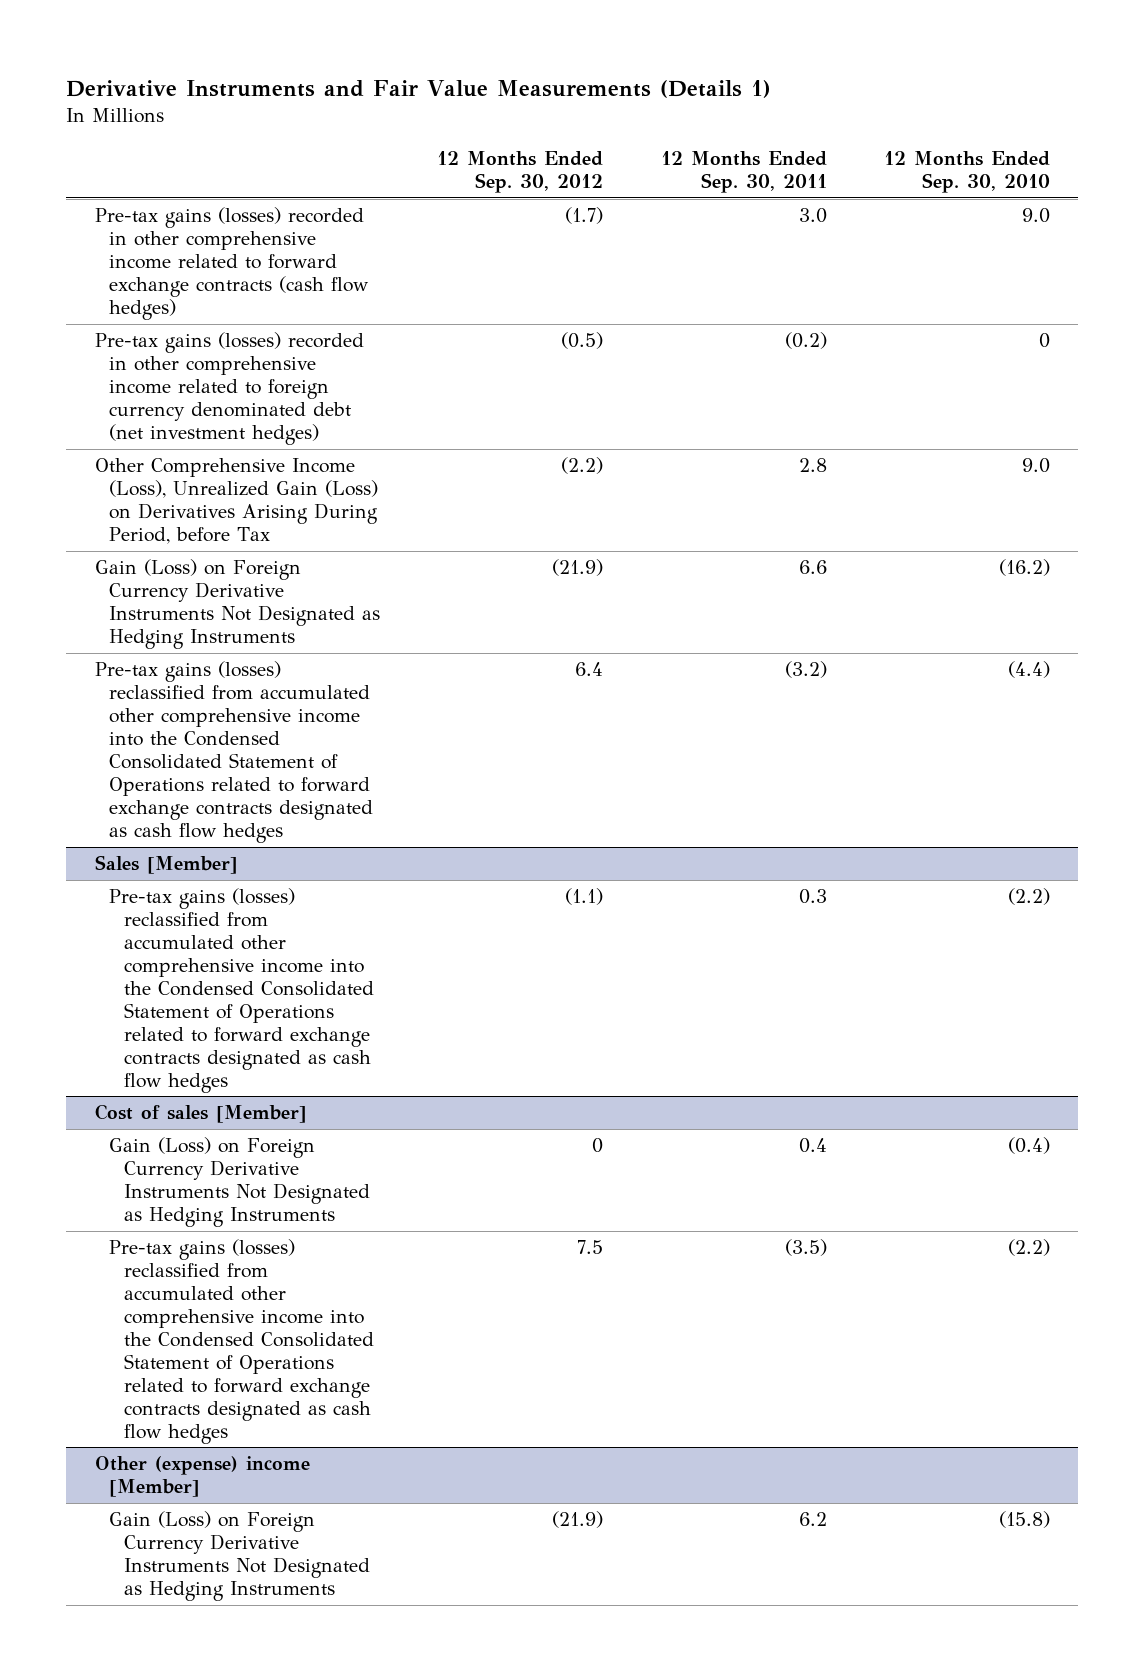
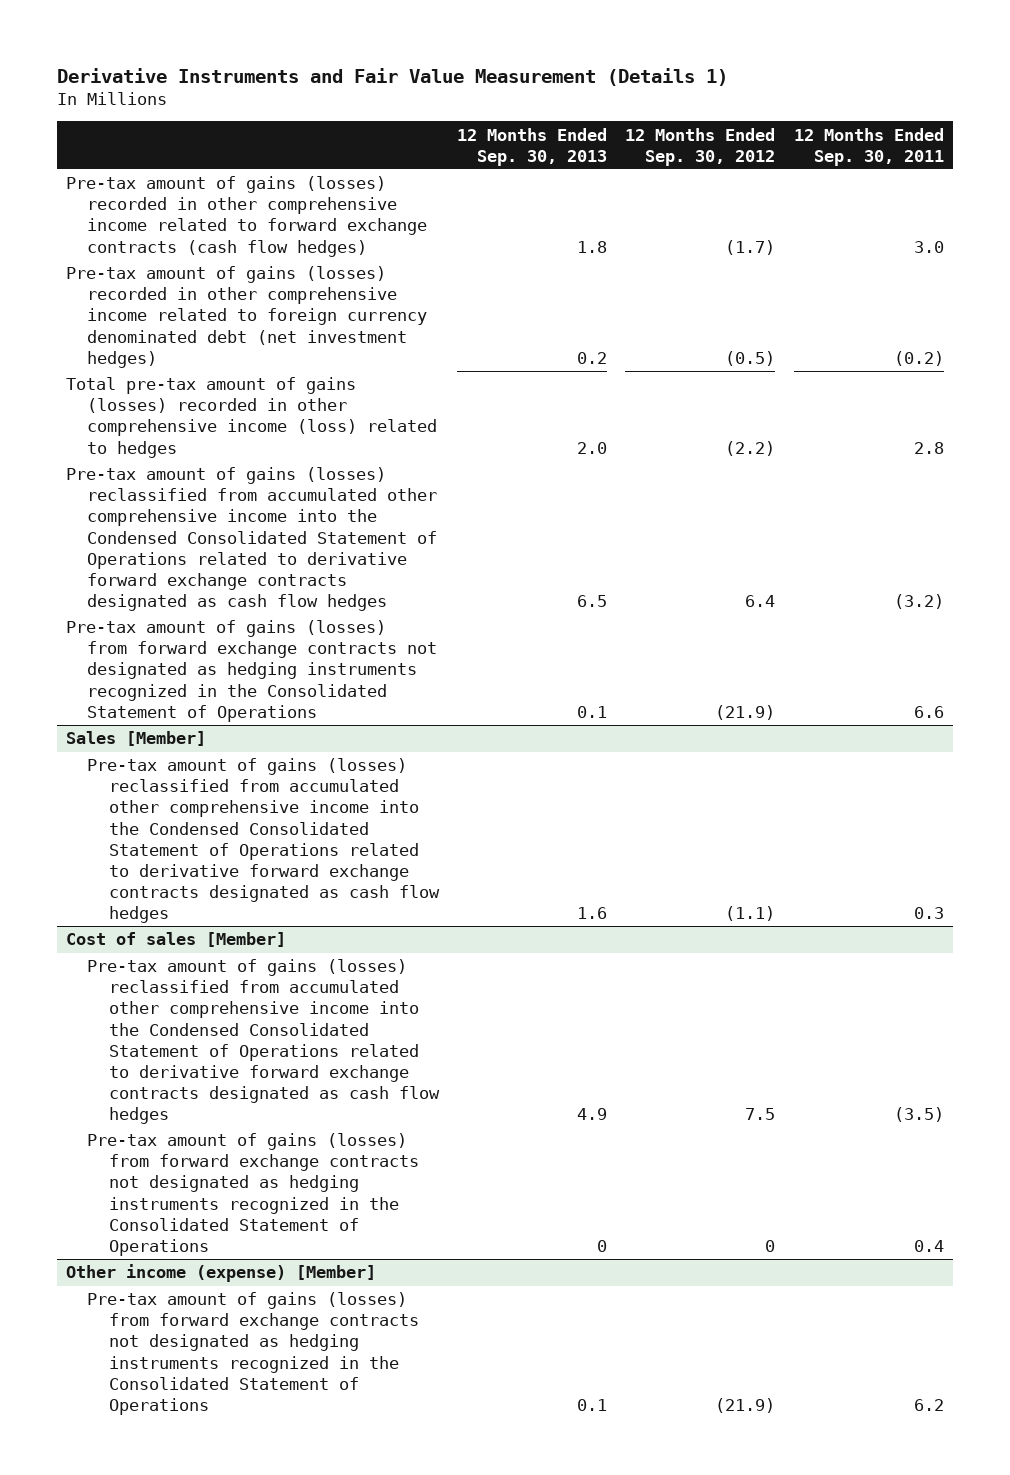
- Derivative Instruments and Fair Value Measurements (Details 1)
+ Derivative Instruments and Fair Value Measurement (Details 1)
- | 12 Months Ended Sep. 30, 2012 | 12 Months Ended Sep. 30, 2011 | 12 Months Ended Sep. 30, 2010
+ | 12 Months Ended Sep. 30, 2013 | 12 Months Ended Sep. 30, 2012 | 12 Months Ended Sep. 30, 2011
- Pre-tax gains (losses) recorded in other comprehensive income related to forward exchange contracts (cash flow hedges) | (1.7) | 3.0 | 9.0
- Pre-tax gains (losses) recorded in other comprehensive income related to foreign currency denominated debt (net investment hedges) | (0.5) | (0.2) | 0
- Other Comprehensive Income (Loss), Unrealized Gain (Loss) on Derivatives Arising During Period, before Tax | (2.2) | 2.8 | 9.0
- Gain (Loss) on Foreign Currency Derivative Instruments Not Designated as Hedging Instruments | (21.9) | 6.6 | (16.2)
- Pre-tax gains (losses) reclassified from accumulated other comprehensive income into the Condensed Consolidated Statement of Operations related to forward exchange contracts designated as cash flow hedges | 6.4 | (3.2) | (4.4)
+ Pre-tax amount of gains (losses) recorded in other comprehensive income related to forward exchange contracts (cash flow hedges) | 1.8 | (1.7) | 3.0
+ Pre-tax amount of gains (losses) recorded in other comprehensive income related to foreign currency denominated debt (net investment hedges) | 0.2 | (0.5) | (0.2)
+ Total pre-tax amount of gains (losses) recorded in other comprehensive income (loss) related to hedges | 2.0 | (2.2) | 2.8
+ Pre-tax amount of gains (losses) reclassified from accumulated other comprehensive income into the Condensed Consolidated Statement of Operations related to derivative forward exchange contracts designated as cash flow hedges | 6.5 | 6.4 | (3.2)
+ Pre-tax amount of gains (losses) from forward exchange contracts not designated as hedging instruments recognized in the Consolidated Statement of Operations | 0.1 | (21.9) | 6.6
@ Sales [Member]
- Pre-tax gains (losses) reclassified from accumulated other comprehensive income into the Condensed Consolidated Statement of Operations related to forward exchange contracts designated as cash flow hedges | (1.1) | 0.3 | (2.2)
+ Pre-tax amount of gains (losses) reclassified from accumulated other comprehensive income into the Condensed Consolidated Statement of Operations related to derivative forward exchange contracts designated as cash flow hedges | 1.6 | (1.1) | 0.3
@ Cost of sales [Member]
- Gain (Loss) on Foreign Currency Derivative Instruments Not Designated as Hedging Instruments | 0 | 0.4 | (0.4)
- Pre-tax gains (losses) reclassified from accumulated other comprehensive income into the Condensed Consolidated Statement of Operations related to forward exchange contracts designated as cash flow hedges | 7.5 | (3.5) | (2.2)
- Other (expense) income [Member]
- Gain (Loss) on Foreign Currency Derivative Instruments Not Designated as Hedging Instruments | (21.9) | 6.2 | (15.8)
@ Cost of sales [Member]
+ Pre-tax amount of gains (losses) reclassified from accumulated other comprehensive income into the Condensed Consolidated Statement of Operations related to derivative forward exchange contracts designated as cash flow hedges | 4.9 | 7.5 | (3.5)
+ Pre-tax amount of gains (losses) from forward exchange contracts not designated as hedging instruments recognized in the Consolidated Statement of Operations | 0 | 0 | 0.4
+ Other income (expense) [Member]
+ Pre-tax amount of gains (losses) from forward exchange contracts not designated as hedging instruments recognized in the Consolidated Statement of Operations | 0.1 | (21.9) | 6.2

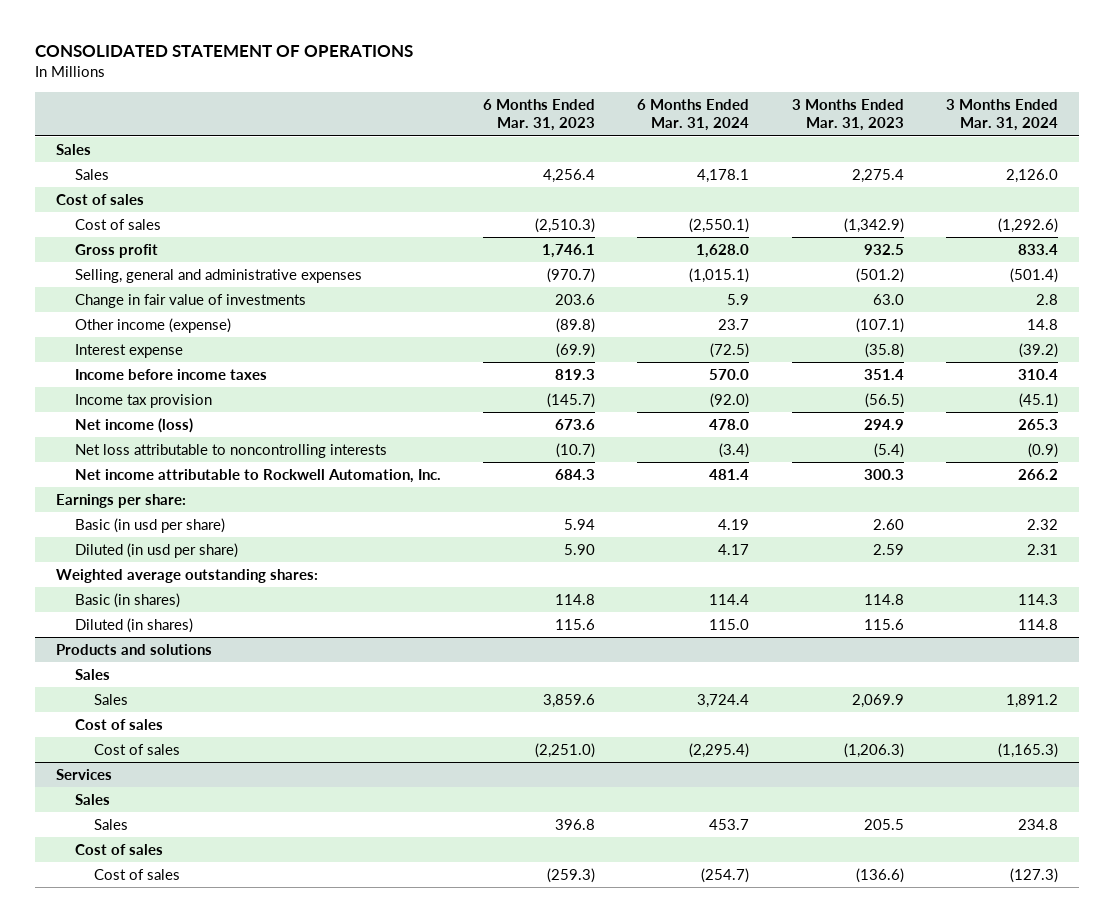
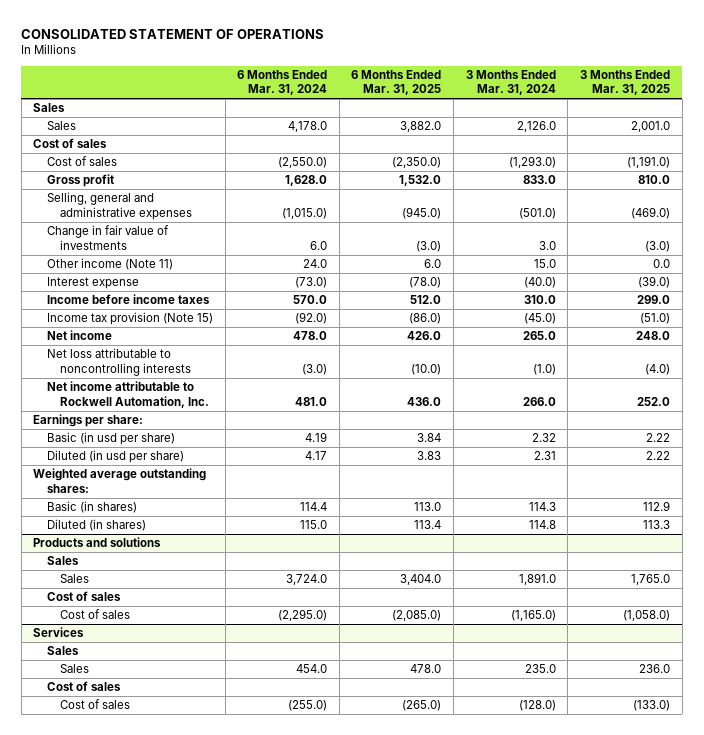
- | 6 Months Ended Mar. 31, 2023 | 6 Months Ended Mar. 31, 2024 | 3 Months Ended Mar. 31, 2023 | 3 Months Ended Mar. 31, 2024
+ | 6 Months Ended Mar. 31, 2024 | 6 Months Ended Mar. 31, 2025 | 3 Months Ended Mar. 31, 2024 | 3 Months Ended Mar. 31, 2025
- Sales | 4,256.4 | 4,178.1 | 2,275.4 | 2,126.0
+ Sales | 4,178.0 | 3,882.0 | 2,126.0 | 2,001.0
- Cost of sales | (2,510.3) | (2,550.1) | (1,342.9) | (1,292.6)
- Gross profit | 1,746.1 | 1,628.0 | 932.5 | 833.4
- Selling, general and administrative expenses | (970.7) | (1,015.1) | (501.2) | (501.4)
- Change in fair value of investments | 203.6 | 5.9 | 63.0 | 2.8
- Other income (expense) | (89.8) | 23.7 | (107.1) | 14.8
- Interest expense | (69.9) | (72.5) | (35.8) | (39.2)
- Income before income taxes | 819.3 | 570.0 | 351.4 | 310.4
- Income tax provision | (145.7) | (92.0) | (56.5) | (45.1)
- Net income (loss) | 673.6 | 478.0 | 294.9 | 265.3
- Net loss attributable to noncontrolling interests | (10.7) | (3.4) | (5.4) | (0.9)
- Net income attributable to Rockwell Automation, Inc. | 684.3 | 481.4 | 300.3 | 266.2
+ Cost of sales | (2,550.0) | (2,350.0) | (1,293.0) | (1,191.0)
+ Gross profit | 1,628.0 | 1,532.0 | 833.0 | 810.0
+ Selling, general and administrative expenses | (1,015.0) | (945.0) | (501.0) | (469.0)
+ Change in fair value of investments | 6.0 | (3.0) | 3.0 | (3.0)
+ Other income (Note 11) | 24.0 | 6.0 | 15.0 | 0.0
+ Interest expense | (73.0) | (78.0) | (40.0) | (39.0)
+ Income before income taxes | 570.0 | 512.0 | 310.0 | 299.0
+ Income tax provision (Note 15) | (92.0) | (86.0) | (45.0) | (51.0)
+ Net income | 478.0 | 426.0 | 265.0 | 248.0
+ Net loss attributable to noncontrolling interests | (3.0) | (10.0) | (1.0) | (4.0)
+ Net income attributable to Rockwell Automation, Inc. | 481.0 | 436.0 | 266.0 | 252.0
@ Products and solutions
- Sales | 3,859.6 | 3,724.4 | 2,069.9 | 1,891.2
+ Sales | 3,724.0 | 3,404.0 | 1,891.0 | 1,765.0
- Cost of sales | (2,251.0) | (2,295.4) | (1,206.3) | (1,165.3)
+ Cost of sales | (2,295.0) | (2,085.0) | (1,165.0) | (1,058.0)
@ Services
- Sales | 396.8 | 453.7 | 205.5 | 234.8
+ Sales | 454.0 | 478.0 | 235.0 | 236.0
- Cost of sales | (259.3) | (254.7) | (136.6) | (127.3)
+ Cost of sales | (255.0) | (265.0) | (128.0) | (133.0)

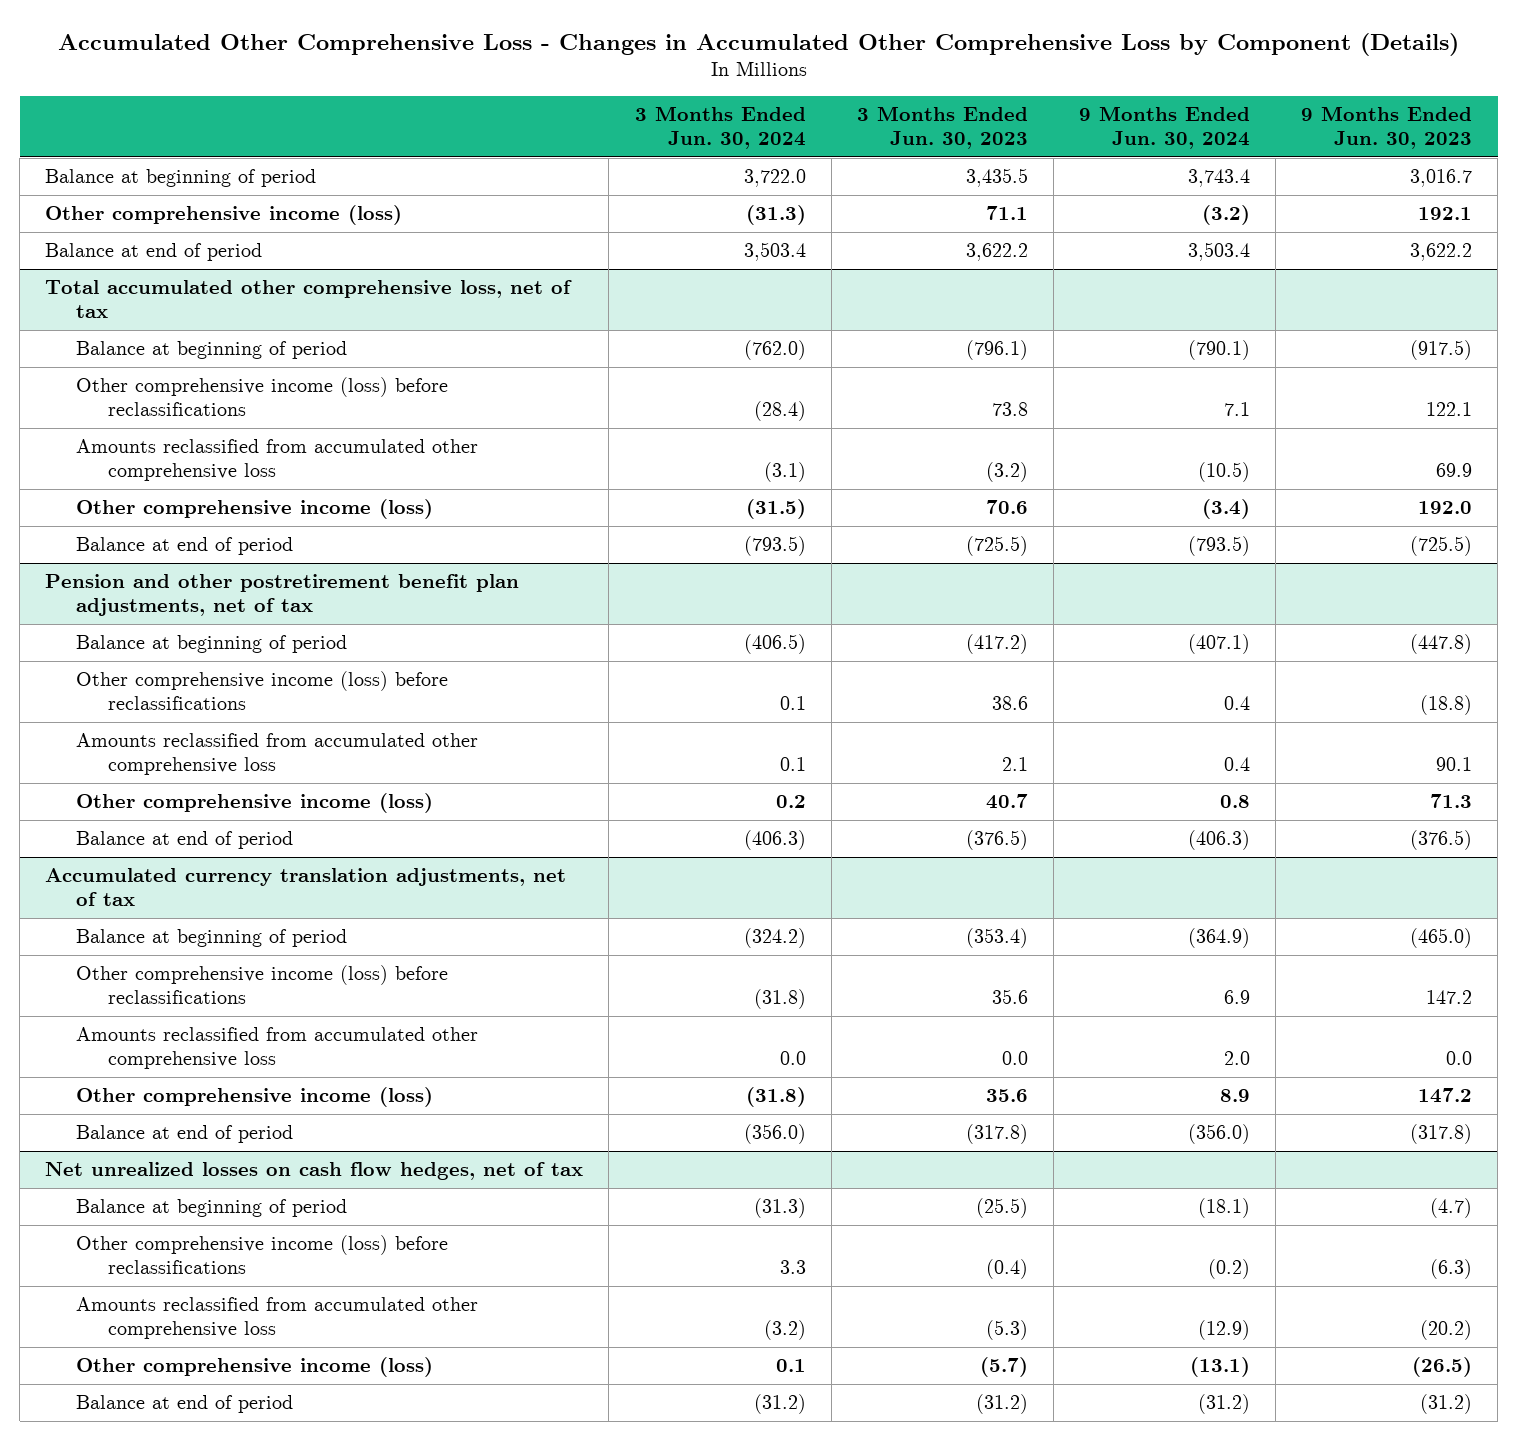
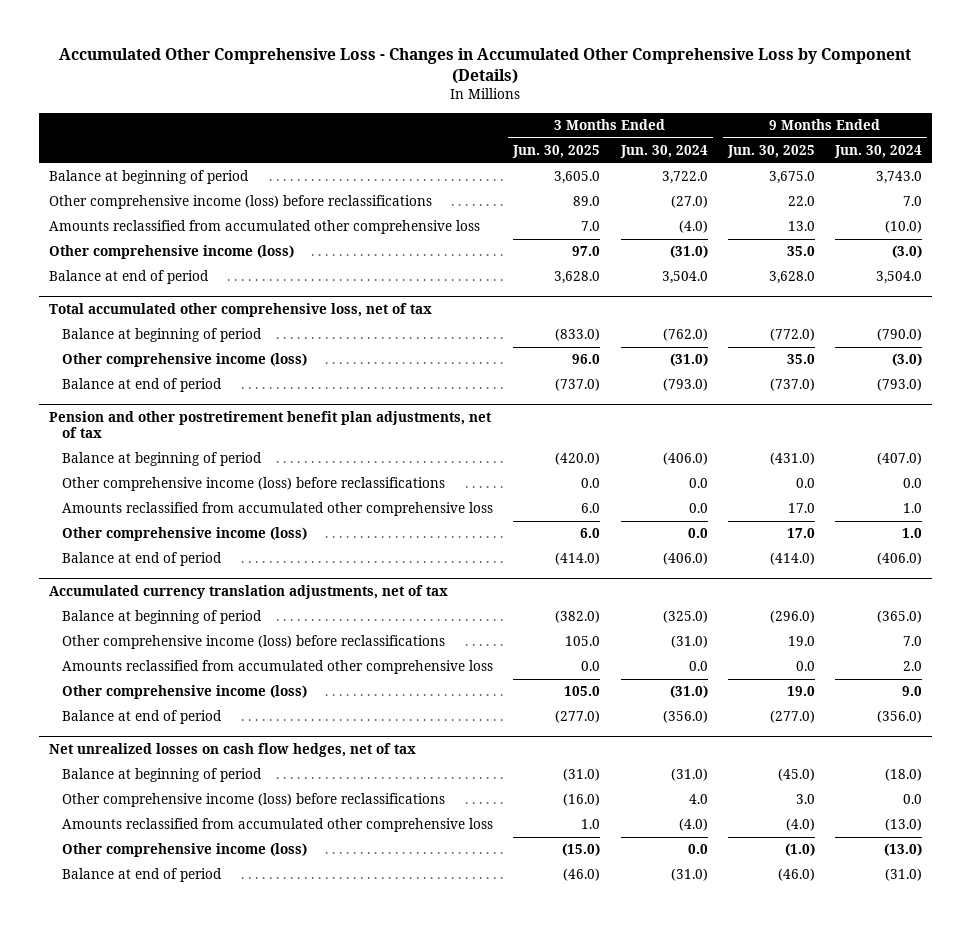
- | 3 Months Ended Jun. 30, 2024 | 3 Months Ended Jun. 30, 2023 | 9 Months Ended Jun. 30, 2024 | 9 Months Ended Jun. 30, 2023
+ | 3 Months Ended Jun. 30, 2025 | 3 Months Ended Jun. 30, 2024 | 9 Months Ended Jun. 30, 2025 | 9 Months Ended Jun. 30, 2024
- Balance at beginning of period | 3,722.0 | 3,435.5 | 3,743.4 | 3,016.7
- Other comprehensive income (loss) | (31.3) | 71.1 | (3.2) | 192.1
- Balance at end of period | 3,503.4 | 3,622.2 | 3,503.4 | 3,622.2
+ Balance at beginning of period | 3,605.0 | 3,722.0 | 3,675.0 | 3,743.0
+ Other comprehensive income (loss) before reclassifications | 89.0 | (27.0) | 22.0 | 7.0
+ Amounts reclassified from accumulated other comprehensive loss | 7.0 | (4.0) | 13.0 | (10.0)
+ Other comprehensive income (loss) | 97.0 | (31.0) | 35.0 | (3.0)
+ Balance at end of period | 3,628.0 | 3,504.0 | 3,628.0 | 3,504.0
@ Total accumulated other comprehensive loss, net of tax
- Balance at beginning of period | (762.0) | (796.1) | (790.1) | (917.5)
- Other comprehensive income (loss) before reclassifications | (28.4) | 73.8 | 7.1 | 122.1
- Amounts reclassified from accumulated other comprehensive loss | (3.1) | (3.2) | (10.5) | 69.9
- Other comprehensive income (loss) | (31.5) | 70.6 | (3.4) | 192.0
- Balance at end of period | (793.5) | (725.5) | (793.5) | (725.5)
+ Balance at beginning of period | (833.0) | (762.0) | (772.0) | (790.0)
+ Other comprehensive income (loss) | 96.0 | (31.0) | 35.0 | (3.0)
+ Balance at end of period | (737.0) | (793.0) | (737.0) | (793.0)
@ Pension and other postretirement benefit plan adjustments, net of tax
- Balance at beginning of period | (406.5) | (417.2) | (407.1) | (447.8)
- Other comprehensive income (loss) before reclassifications | 0.1 | 38.6 | 0.4 | (18.8)
- Amounts reclassified from accumulated other comprehensive loss | 0.1 | 2.1 | 0.4 | 90.1
- Other comprehensive income (loss) | 0.2 | 40.7 | 0.8 | 71.3
- Balance at end of period | (406.3) | (376.5) | (406.3) | (376.5)
+ Balance at beginning of period | (420.0) | (406.0) | (431.0) | (407.0)
+ Other comprehensive income (loss) before reclassifications | 0.0 | 0.0 | 0.0 | 0.0
+ Amounts reclassified from accumulated other comprehensive loss | 6.0 | 0.0 | 17.0 | 1.0
+ Other comprehensive income (loss) | 6.0 | 0.0 | 17.0 | 1.0
+ Balance at end of period | (414.0) | (406.0) | (414.0) | (406.0)
@ Accumulated currency translation adjustments, net of tax
- Balance at beginning of period | (324.2) | (353.4) | (364.9) | (465.0)
- Other comprehensive income (loss) before reclassifications | (31.8) | 35.6 | 6.9 | 147.2
+ Balance at beginning of period | (382.0) | (325.0) | (296.0) | (365.0)
+ Other comprehensive income (loss) before reclassifications | 105.0 | (31.0) | 19.0 | 7.0
- Other comprehensive income (loss) | (31.8) | 35.6 | 8.9 | 147.2
+ Other comprehensive income (loss) | 105.0 | (31.0) | 19.0 | 9.0
@ Net unrealized losses on cash flow hedges, net of tax
- Balance at beginning of period | (31.3) | (25.5) | (18.1) | (4.7)
- Other comprehensive income (loss) before reclassifications | 3.3 | (0.4) | (0.2) | (6.3)
- Amounts reclassified from accumulated other comprehensive loss | (3.2) | (5.3) | (12.9) | (20.2)
- Other comprehensive income (loss) | 0.1 | (5.7) | (13.1) | (26.5)
- Balance at end of period | (31.2) | (31.2) | (31.2) | (31.2)
+ Balance at beginning of period | (31.0) | (31.0) | (45.0) | (18.0)
+ Other comprehensive income (loss) before reclassifications | (16.0) | 4.0 | 3.0 | 0.0
+ Amounts reclassified from accumulated other comprehensive loss | 1.0 | (4.0) | (4.0) | (13.0)
+ Other comprehensive income (loss) | (15.0) | 0.0 | (1.0) | (13.0)
+ Balance at end of period | (46.0) | (31.0) | (46.0) | (31.0)

